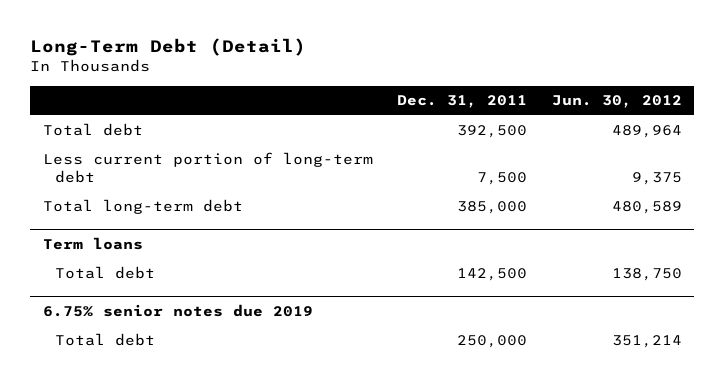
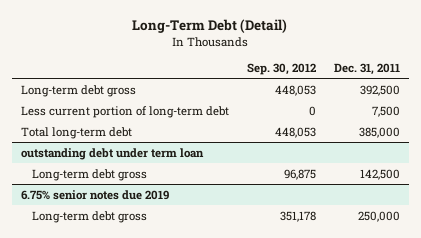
- | Dec. 31, 2011 | Jun. 30, 2012
+ | Sep. 30, 2012 | Dec. 31, 2011
- Total debt | 392,500 | 489,964
+ Long-term debt gross | 448,053 | 392,500
- Term loans
- Total debt | 142,500 | 138,750
+ outstanding debt under term loan
+ Long-term debt gross | 96,875 | 142,500
@ 6.75% senior notes due 2019
- Total debt | 250,000 | 351,214
+ Long-term debt gross | 351,178 | 250,000

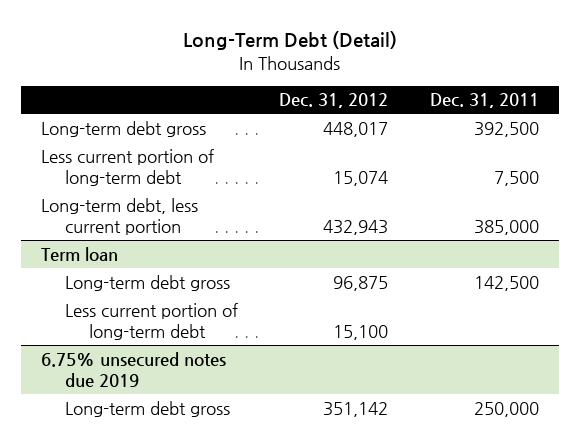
- | Sep. 30, 2012 | Dec. 31, 2011
+ | Dec. 31, 2012 | Dec. 31, 2011
- Total long-term debt | 448,053 | 385,000
- outstanding debt under term loan
+ Long-term debt, less current portion | 432,943 | 385,000
+ Term loan
- 6.75% senior notes due 2019
+ Less current portion of long-term debt | 15,100 |
+ 6.75% unsecured notes due 2019

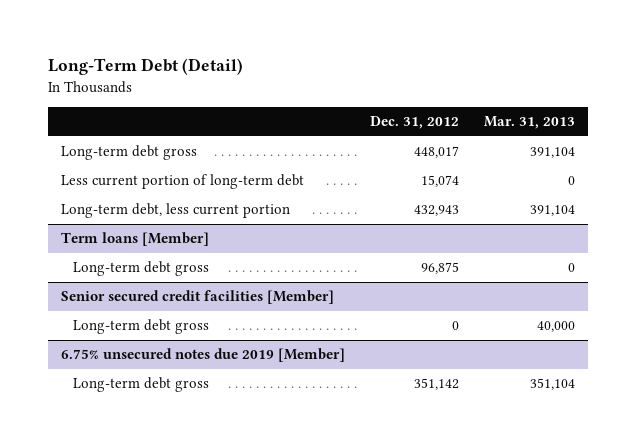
- | Dec. 31, 2012 | Dec. 31, 2011
+ | Dec. 31, 2012 | Mar. 31, 2013
- Term loan
+ Term loans [Member]
- Less current portion of long-term debt | 15,100 |
- 6.75% unsecured notes due 2019
+ Senior secured credit facilities [Member]
+ Long-term debt gross | 0 | 40,000
+ 6.75% unsecured notes due 2019 [Member]

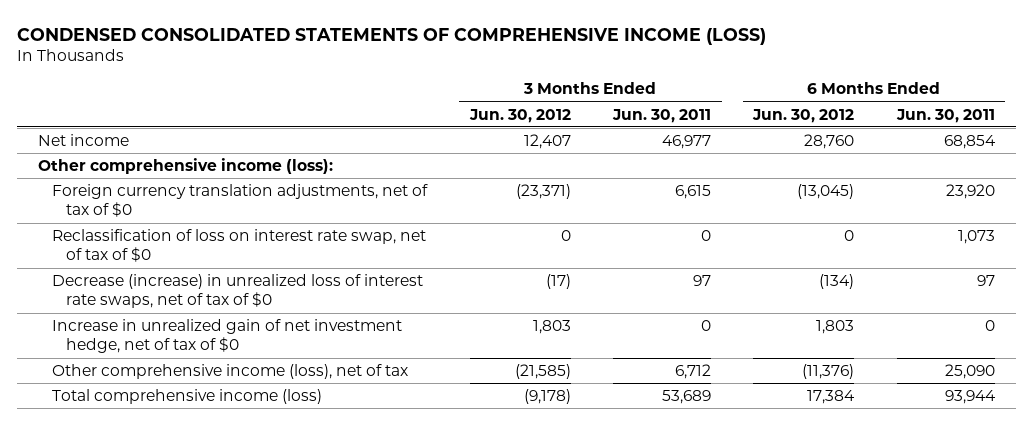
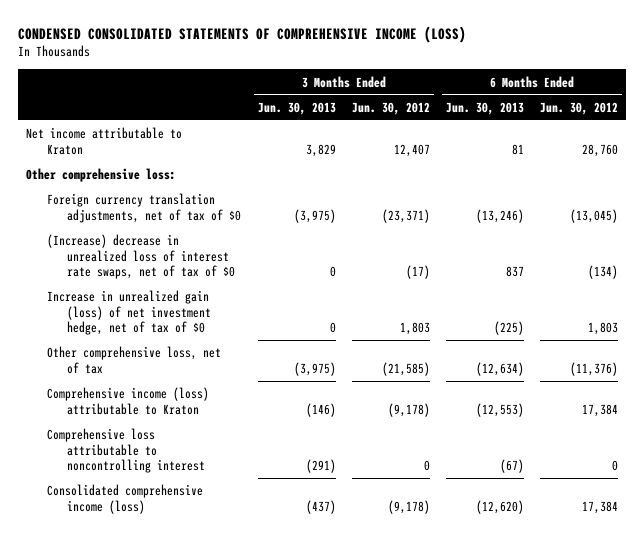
- | 3 Months Ended Jun. 30, 2012 | 3 Months Ended Jun. 30, 2011 | 6 Months Ended Jun. 30, 2012 | 6 Months Ended Jun. 30, 2011
+ | 3 Months Ended Jun. 30, 2013 | 3 Months Ended Jun. 30, 2012 | 6 Months Ended Jun. 30, 2013 | 6 Months Ended Jun. 30, 2012
- Net income | 12,407 | 46,977 | 28,760 | 68,854
- Other comprehensive income (loss):
+ Net income attributable to Kraton | 3,829 | 12,407 | 81 | 28,760
+ Other comprehensive loss:
- Reclassification of loss on interest rate swap, net of tax of $0 | 0 | 0 | 0 | 1,073
- Decrease (increase) in unrealized loss of interest rate swaps, net of tax of $0 | (17) | 97 | (134) | 97
- Increase in unrealized gain of net investment hedge, net of tax of $0 | 1,803 | 0 | 1,803 | 0
- Other comprehensive income (loss), net of tax | (21,585) | 6,712 | (11,376) | 25,090
- Total comprehensive income (loss) | (9,178) | 53,689 | 17,384 | 93,944
+ (Increase) decrease in unrealized loss of interest rate swaps, net of tax of $0 | 0 | (17) | 837 | (134)
+ Increase in unrealized gain (loss) of net investment hedge, net of tax of $0 | 0 | 1,803 | (225) | 1,803
+ Other comprehensive loss, net of tax | (3,975) | (21,585) | (12,634) | (11,376)
+ Comprehensive income (loss) attributable to Kraton | (146) | (9,178) | (12,553) | 17,384
+ Comprehensive loss attributable to noncontrolling interest | (291) | 0 | (67) | 0
+ Consolidated comprehensive income (loss) | (437) | (9,178) | (12,620) | 17,384

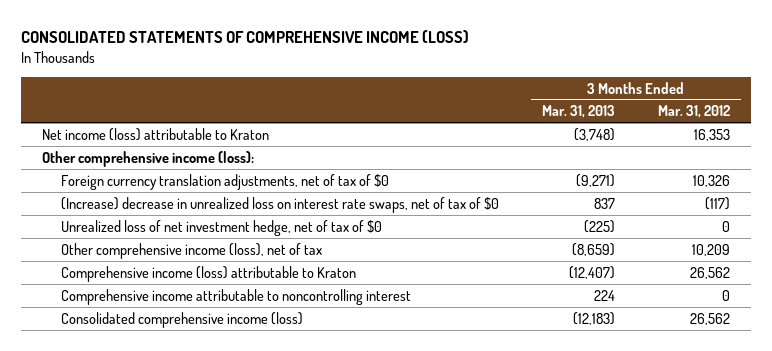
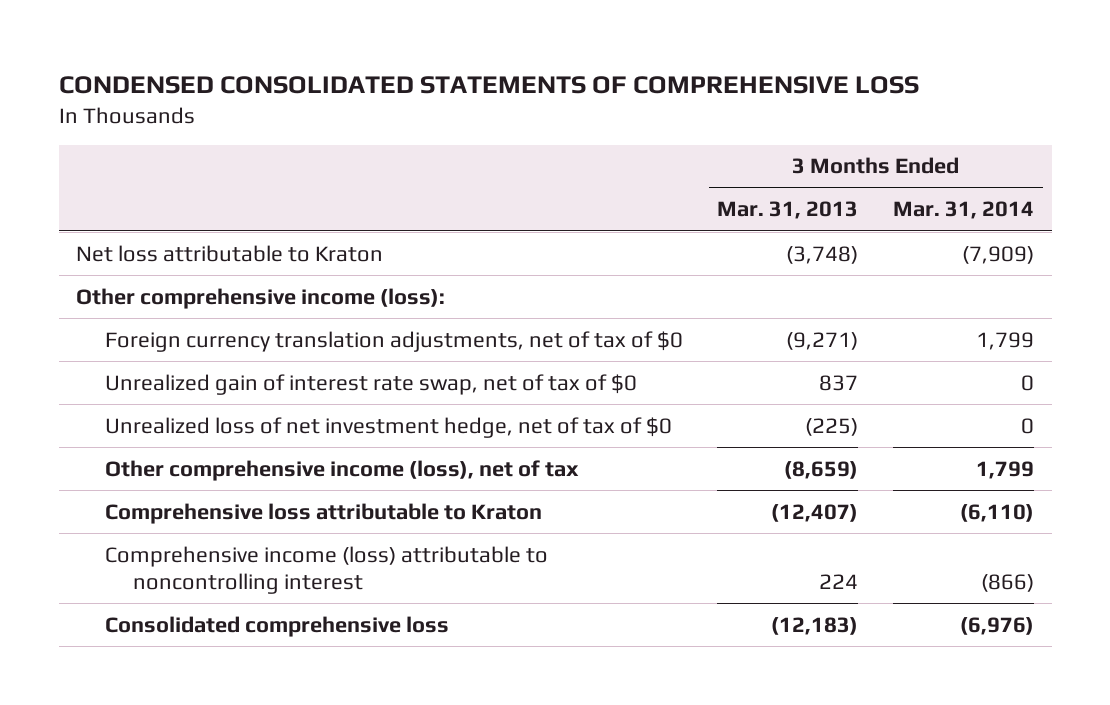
- CONSOLIDATED STATEMENTS OF COMPREHENSIVE INCOME (LOSS)
+ CONDENSED CONSOLIDATED STATEMENTS OF COMPREHENSIVE LOSS
- | 3 Months Ended Mar. 31, 2013 | 3 Months Ended Mar. 31, 2012
+ | 3 Months Ended Mar. 31, 2013 | 3 Months Ended Mar. 31, 2014
- Net income (loss) attributable to Kraton | (3,748) | 16,353
+ Net loss attributable to Kraton | (3,748) | (7,909)
- (Increase) decrease in unrealized loss on interest rate swaps, net of tax of $0 | 837 | (117)
+ Unrealized gain of interest rate swap, net of tax of $0 | 837 | 0
- Comprehensive income (loss) attributable to Kraton | (12,407) | 26,562
- Comprehensive income attributable to noncontrolling interest | 224 | 0
- Consolidated comprehensive income (loss) | (12,183) | 26,562
+ Comprehensive loss attributable to Kraton | (12,407) | (6,110)
+ Comprehensive income (loss) attributable to noncontrolling interest | 224 | (866)
+ Consolidated comprehensive loss | (12,183) | (6,976)

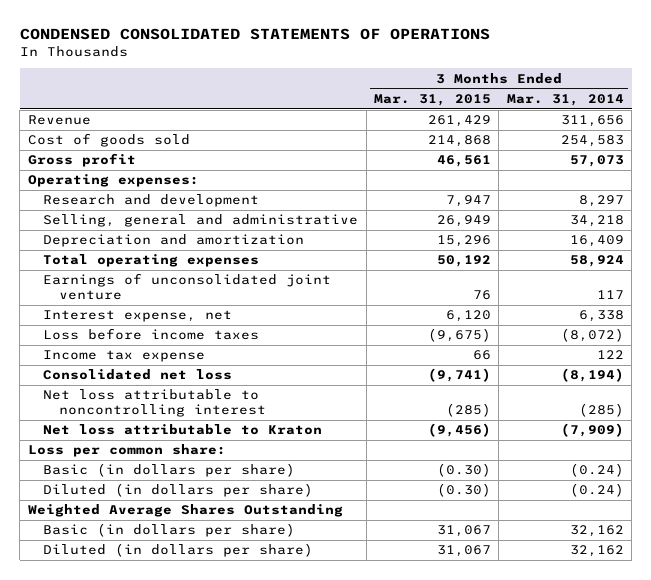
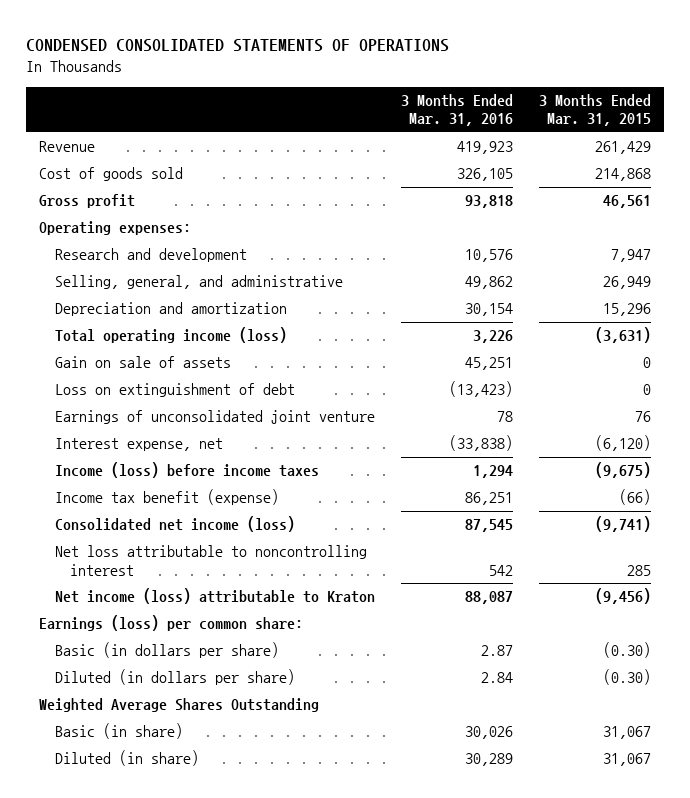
- | 3 Months Ended Mar. 31, 2015 | 3 Months Ended Mar. 31, 2014
+ | 3 Months Ended Mar. 31, 2016 | 3 Months Ended Mar. 31, 2015
- Selling, general and administrative | 26,949 | 34,218
+ Selling, general, and administrative | 49,862 | 26,949
- Total operating expenses | 50,192 | 58,924
+ Total operating income (loss) | 3,226 | (3,631)
+ Gain on sale of assets | 45,251 | 0
+ Loss on extinguishment of debt | (13,423) | 0
- Interest expense, net | 6,120 | 6,338
- Loss before income taxes | (9,675) | (8,072)
- Income tax expense | 66 | 122
- Consolidated net loss | (9,741) | (8,194)
- Net loss attributable to noncontrolling interest | (285) | (285)
- Net loss attributable to Kraton | (9,456) | (7,909)
- Loss per common share:
+ Interest expense, net | (33,838) | (6,120)
+ Income (loss) before income taxes | 1,294 | (9,675)
+ Income tax benefit (expense) | 86,251 | (66)
+ Consolidated net income (loss) | 87,545 | (9,741)
+ Net loss attributable to noncontrolling interest | 542 | 285
+ Net income (loss) attributable to Kraton | 88,087 | (9,456)
+ Earnings (loss) per common share:
- Basic (in dollars per share) | 31,067 | 32,162
- Diluted (in dollars per share) | 31,067 | 32,162
+ Basic (in share) | 30,026 | 31,067
+ Diluted (in share) | 30,289 | 31,067

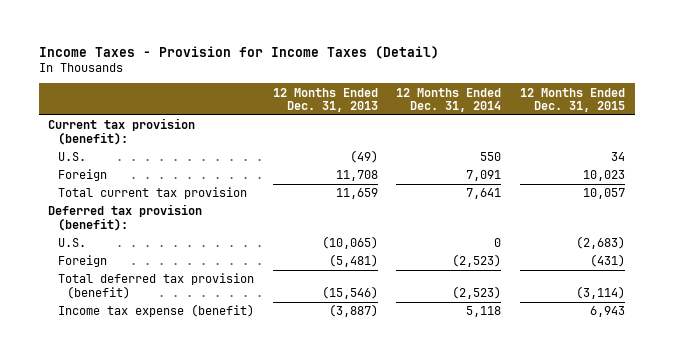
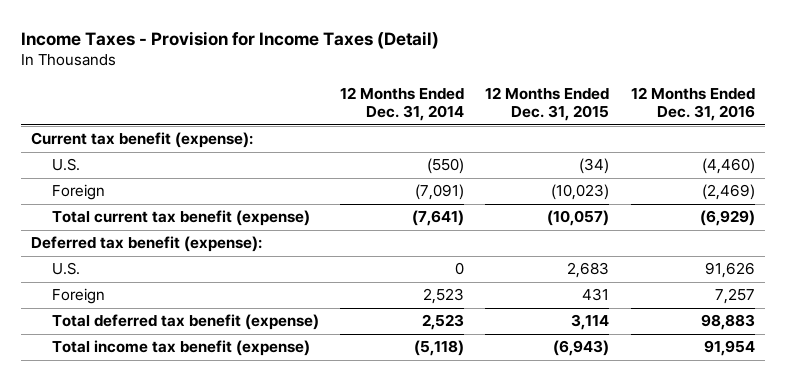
- | 12 Months Ended Dec. 31, 2013 | 12 Months Ended Dec. 31, 2014 | 12 Months Ended Dec. 31, 2015
+ | 12 Months Ended Dec. 31, 2014 | 12 Months Ended Dec. 31, 2015 | 12 Months Ended Dec. 31, 2016
- Current tax provision (benefit):
- U.S. | (49) | 550 | 34
- Foreign | 11,708 | 7,091 | 10,023
- Total current tax provision | 11,659 | 7,641 | 10,057
- Deferred tax provision (benefit):
- U.S. | (10,065) | 0 | (2,683)
- Foreign | (5,481) | (2,523) | (431)
- Total deferred tax provision (benefit) | (15,546) | (2,523) | (3,114)
- Income tax expense (benefit) | (3,887) | 5,118 | 6,943
+ Current tax benefit (expense):
+ U.S. | (550) | (34) | (4,460)
+ Foreign | (7,091) | (10,023) | (2,469)
+ Total current tax benefit (expense) | (7,641) | (10,057) | (6,929)
+ Deferred tax benefit (expense):
+ U.S. | 0 | 2,683 | 91,626
+ Foreign | 2,523 | 431 | 7,257
+ Total deferred tax benefit (expense) | 2,523 | 3,114 | 98,883
+ Total income tax benefit (expense) | (5,118) | (6,943) | 91,954

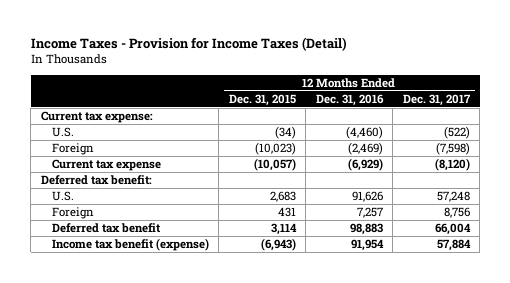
- | 12 Months Ended Dec. 31, 2014 | 12 Months Ended Dec. 31, 2015 | 12 Months Ended Dec. 31, 2016
+ | 12 Months Ended Dec. 31, 2015 | 12 Months Ended Dec. 31, 2016 | 12 Months Ended Dec. 31, 2017
- Current tax benefit (expense):
+ Current tax expense:
- Total current tax benefit (expense) | (7,641) | (10,057) | (6,929)
- Deferred tax benefit (expense):
+ Current tax expense | (10,057) | (6,929) | (8,120)
+ Deferred tax benefit:
- Total deferred tax benefit (expense) | 2,523 | 3,114 | 98,883
- Total income tax benefit (expense) | (5,118) | (6,943) | 91,954
+ Deferred tax benefit | 3,114 | 98,883 | 66,004
+ Income tax benefit (expense) | (6,943) | 91,954 | 57,884

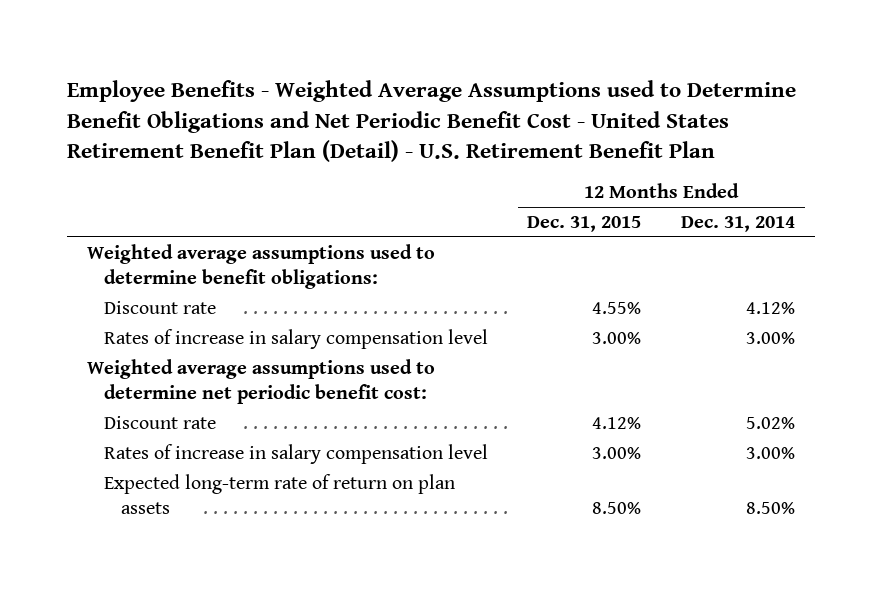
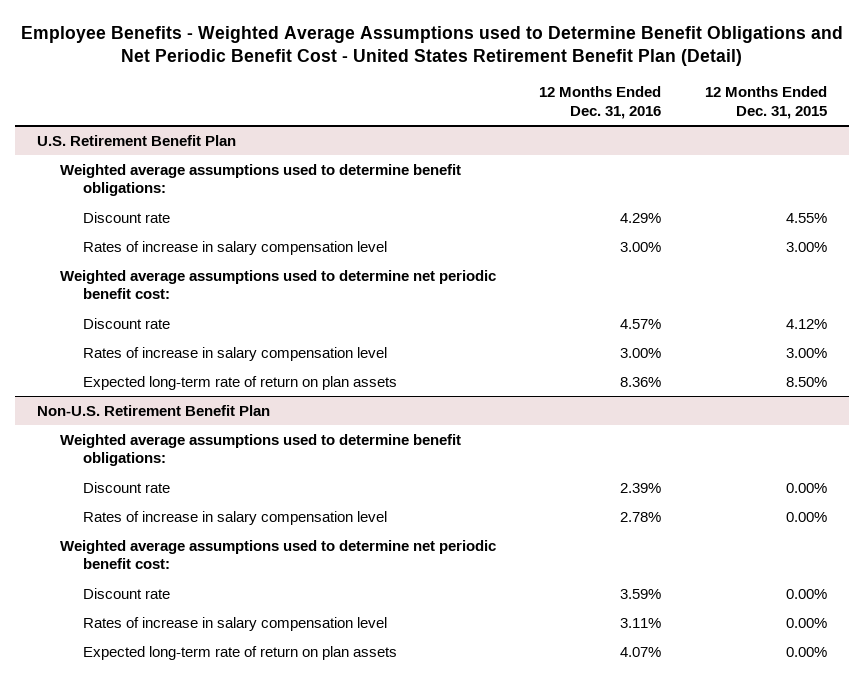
- Employee Benefits - Weighted Average Assumptions used to Determine Benefit Obligations and Net Periodic Benefit Cost - United States Retirement Benefit Plan (Detail) - U.S. Retirement Benefit Plan
+ Employee Benefits - Weighted Average Assumptions used to Determine Benefit Obligations and Net Periodic Benefit Cost - United States Retirement Benefit Plan (Detail)
- | 12 Months Ended Dec. 31, 2015 | 12 Months Ended Dec. 31, 2014
+ | 12 Months Ended Dec. 31, 2016 | 12 Months Ended Dec. 31, 2015
+ U.S. Retirement Benefit Plan
+ Non-U.S. Retirement Benefit Plan
+ Weighted average assumptions used to determine benefit obligations:
+ Discount rate | 2.39% | 0.00%
+ Rates of increase in salary compensation level | 2.78% | 0.00%
+ Weighted average assumptions used to determine net periodic benefit cost:
+ Discount rate | 3.59% | 0.00%
+ Rates of increase in salary compensation level | 3.11% | 0.00%
+ Expected long-term rate of return on plan assets | 4.07% | 0.00%

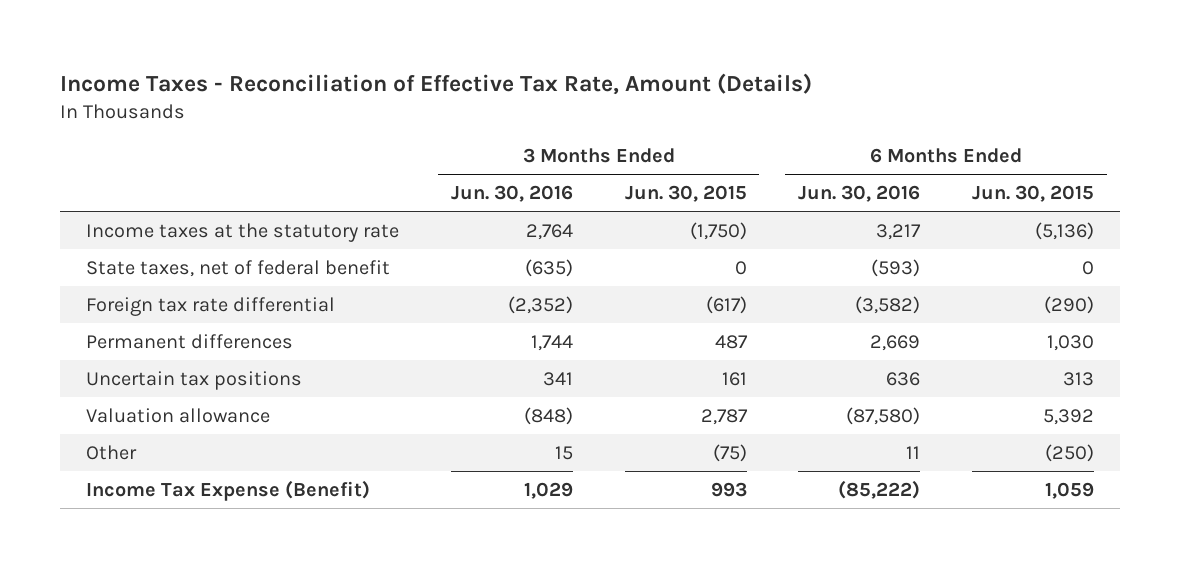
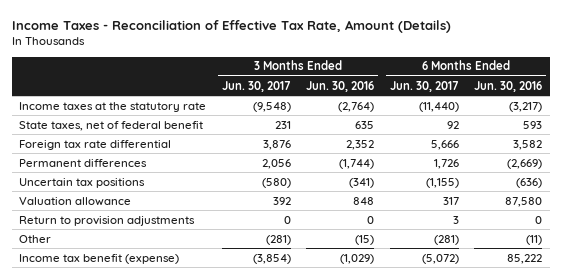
- | 3 Months Ended Jun. 30, 2016 | 3 Months Ended Jun. 30, 2015 | 6 Months Ended Jun. 30, 2016 | 6 Months Ended Jun. 30, 2015
+ | 3 Months Ended Jun. 30, 2017 | 3 Months Ended Jun. 30, 2016 | 6 Months Ended Jun. 30, 2017 | 6 Months Ended Jun. 30, 2016
- Income taxes at the statutory rate | 2,764 | (1,750) | 3,217 | (5,136)
- State taxes, net of federal benefit | (635) | 0 | (593) | 0
- Foreign tax rate differential | (2,352) | (617) | (3,582) | (290)
- Permanent differences | 1,744 | 487 | 2,669 | 1,030
- Uncertain tax positions | 341 | 161 | 636 | 313
- Valuation allowance | (848) | 2,787 | (87,580) | 5,392
- Other | 15 | (75) | 11 | (250)
- Income Tax Expense (Benefit) | 1,029 | 993 | (85,222) | 1,059
+ Income taxes at the statutory rate | (9,548) | (2,764) | (11,440) | (3,217)
+ State taxes, net of federal benefit | 231 | 635 | 92 | 593
+ Foreign tax rate differential | 3,876 | 2,352 | 5,666 | 3,582
+ Permanent differences | 2,056 | (1,744) | 1,726 | (2,669)
+ Uncertain tax positions | (580) | (341) | (1,155) | (636)
+ Valuation allowance | 392 | 848 | 317 | 87,580
+ Return to provision adjustments | 0 | 0 | 3 | 0
+ Other | (281) | (15) | (281) | (11)
+ Income tax benefit (expense) | (3,854) | (1,029) | (5,072) | 85,222

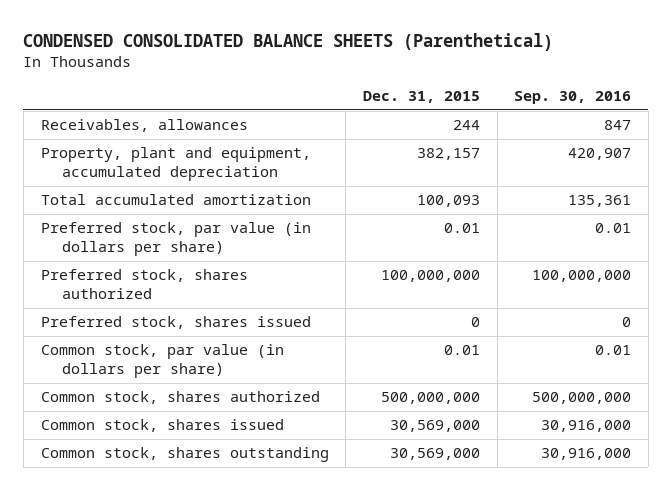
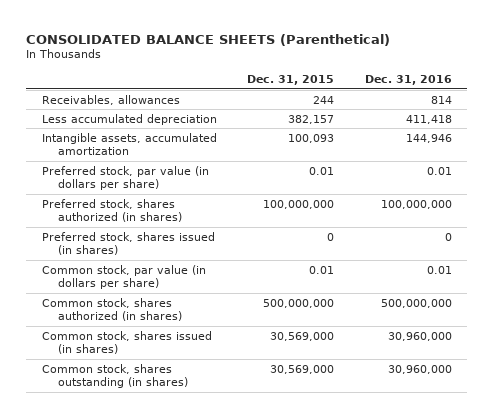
- CONDENSED CONSOLIDATED BALANCE SHEETS (Parenthetical)
+ CONSOLIDATED BALANCE SHEETS (Parenthetical)
- | Dec. 31, 2015 | Sep. 30, 2016
+ | Dec. 31, 2015 | Dec. 31, 2016
- Property, plant and equipment, accumulated depreciation | 382,157 | 420,907
- Total accumulated amortization | 100,093 | 135,361
+ Less accumulated depreciation | 382,157 | 411,418
+ Intangible assets, accumulated amortization | 100,093 | 144,946
- Preferred stock, shares authorized | 100,000,000 | 100,000,000
- Preferred stock, shares issued | 0 | 0
+ Preferred stock, shares authorized (in shares) | 100,000,000 | 100,000,000
+ Preferred stock, shares issued (in shares) | 0 | 0
- Common stock, shares authorized | 500,000,000 | 500,000,000
- Common stock, shares issued | 30,569,000 | 30,916,000
- Common stock, shares outstanding | 30,569,000 | 30,916,000
+ Common stock, shares authorized (in shares) | 500,000,000 | 500,000,000
+ Common stock, shares issued (in shares) | 30,569,000 | 30,960,000
+ Common stock, shares outstanding (in shares) | 30,569,000 | 30,960,000

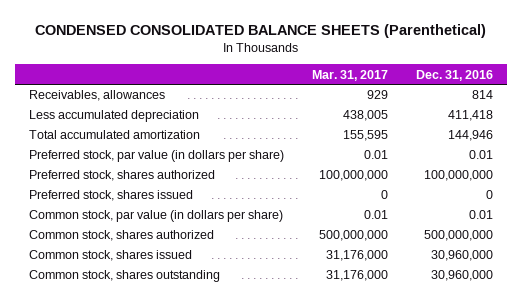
- CONSOLIDATED BALANCE SHEETS (Parenthetical)
+ CONDENSED CONSOLIDATED BALANCE SHEETS (Parenthetical)
- | Dec. 31, 2015 | Dec. 31, 2016
+ | Mar. 31, 2017 | Dec. 31, 2016
- Intangible assets, accumulated amortization | 100,093 | 144,946
+ Total accumulated amortization | 155,595 | 144,946
- Preferred stock, shares authorized (in shares) | 100,000,000 | 100,000,000
- Preferred stock, shares issued (in shares) | 0 | 0
+ Preferred stock, shares authorized | 100,000,000 | 100,000,000
+ Preferred stock, shares issued | 0 | 0
- Common stock, shares authorized (in shares) | 500,000,000 | 500,000,000
- Common stock, shares issued (in shares) | 30,569,000 | 30,960,000
- Common stock, shares outstanding (in shares) | 30,569,000 | 30,960,000
+ Common stock, shares authorized | 500,000,000 | 500,000,000
+ Common stock, shares issued | 31,176,000 | 30,960,000
+ Common stock, shares outstanding | 31,176,000 | 30,960,000

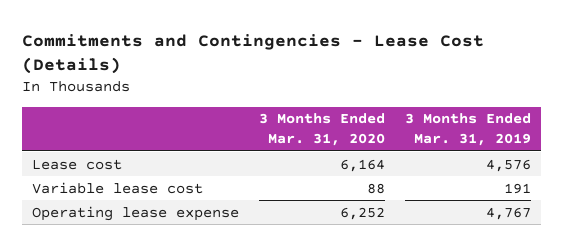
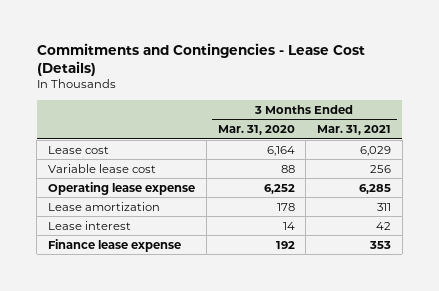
- | 3 Months Ended Mar. 31, 2020 | 3 Months Ended Mar. 31, 2019
+ | 3 Months Ended Mar. 31, 2020 | 3 Months Ended Mar. 31, 2021
+ Lease amortization | 178 | 311
+ Lease interest | 14 | 42
+ Finance lease expense | 192 | 353

